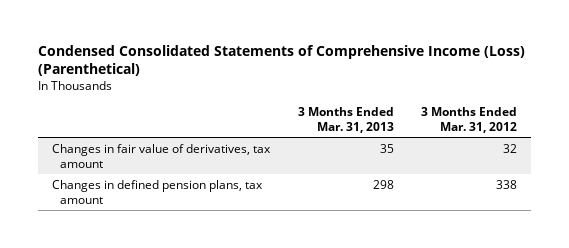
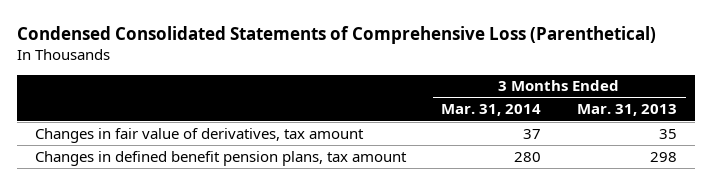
- Condensed Consolidated Statements of Comprehensive Income (Loss) (Parenthetical)
+ Condensed Consolidated Statements of Comprehensive Loss (Parenthetical)
- | 3 Months Ended Mar. 31, 2013 | 3 Months Ended Mar. 31, 2012
+ | 3 Months Ended Mar. 31, 2014 | 3 Months Ended Mar. 31, 2013
- Changes in defined pension plans, tax amount | 298 | 338
+ Changes in defined benefit pension plans, tax amount | 280 | 298

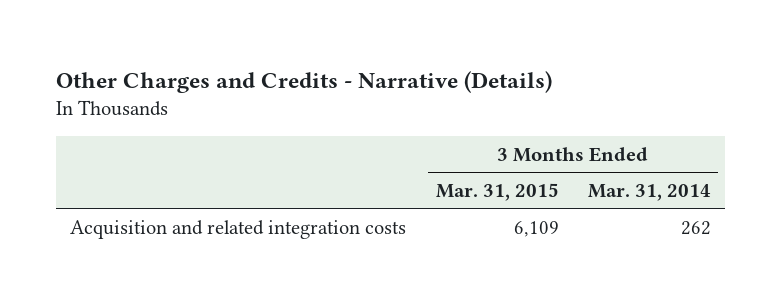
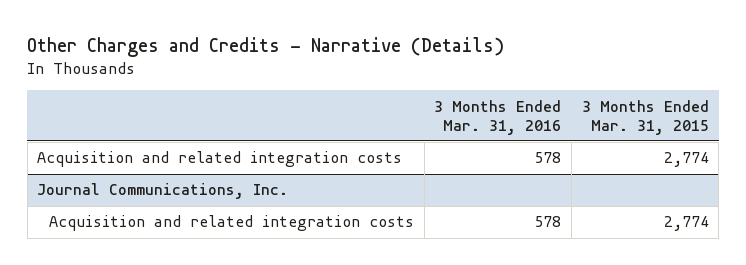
- | 3 Months Ended Mar. 31, 2015 | 3 Months Ended Mar. 31, 2014
+ | 3 Months Ended Mar. 31, 2016 | 3 Months Ended Mar. 31, 2015
- Acquisition and related integration costs | 6,109 | 262
+ Acquisition and related integration costs | 578 | 2,774
+ Journal Communications, Inc.
+ Acquisition and related integration costs | 578 | 2,774

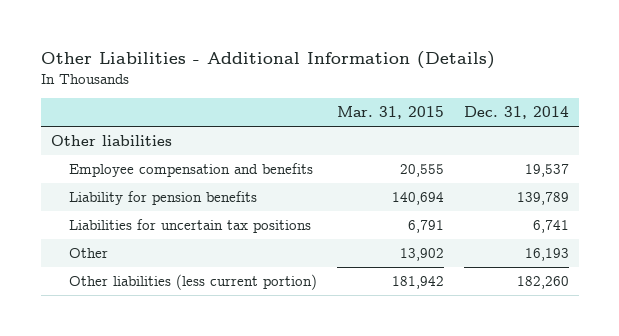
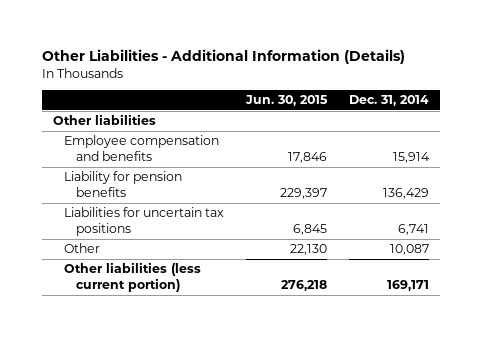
- | Mar. 31, 2015 | Dec. 31, 2014
+ | Jun. 30, 2015 | Dec. 31, 2014
- Employee compensation and benefits | 20,555 | 19,537
- Liability for pension benefits | 140,694 | 139,789
+ Employee compensation and benefits | 17,846 | 15,914
+ Liability for pension benefits | 229,397 | 136,429
- Other | 13,902 | 16,193
- Other liabilities (less current portion) | 181,942 | 182,260
+ Other | 22,130 | 10,087
+ Other liabilities (less current portion) | 276,218 | 169,171

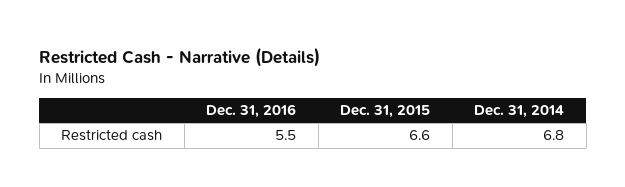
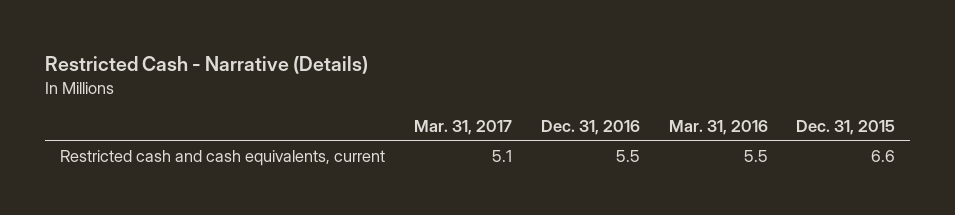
- | Dec. 31, 2016 | Dec. 31, 2015 | Dec. 31, 2014
+ | Mar. 31, 2017 | Dec. 31, 2016 | Mar. 31, 2016 | Dec. 31, 2015
- Restricted cash | 5.5 | 6.6 | 6.8
+ Restricted cash and cash equivalents, current | 5.1 | 5.5 | 5.5 | 6.6

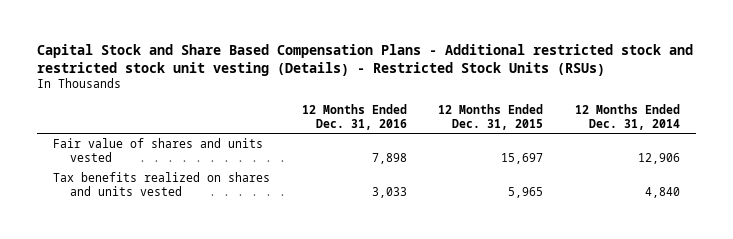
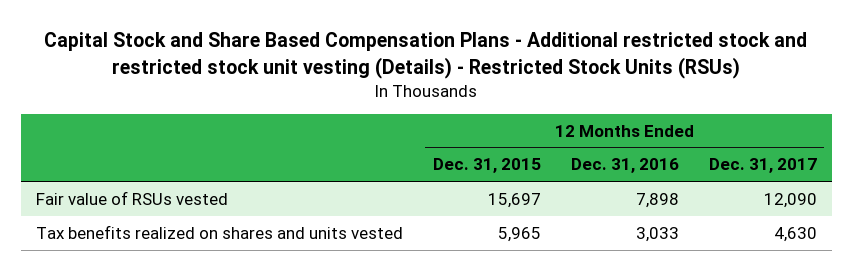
- | 12 Months Ended Dec. 31, 2016 | 12 Months Ended Dec. 31, 2015 | 12 Months Ended Dec. 31, 2014
+ | 12 Months Ended Dec. 31, 2015 | 12 Months Ended Dec. 31, 2016 | 12 Months Ended Dec. 31, 2017
- Fair value of shares and units vested | 7,898 | 15,697 | 12,906
+ Fair value of RSUs vested | 15,697 | 7,898 | 12,090

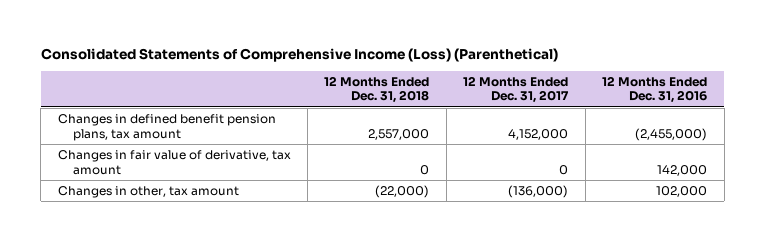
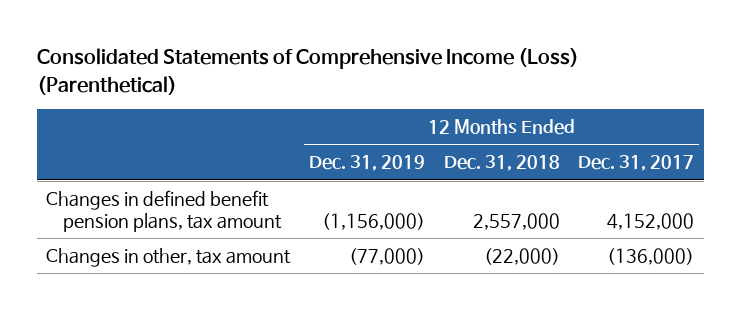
- | 12 Months Ended Dec. 31, 2018 | 12 Months Ended Dec. 31, 2017 | 12 Months Ended Dec. 31, 2016
+ | 12 Months Ended Dec. 31, 2019 | 12 Months Ended Dec. 31, 2018 | 12 Months Ended Dec. 31, 2017
- Changes in fair value of derivative, tax amount | 0 | 0 | 142,000

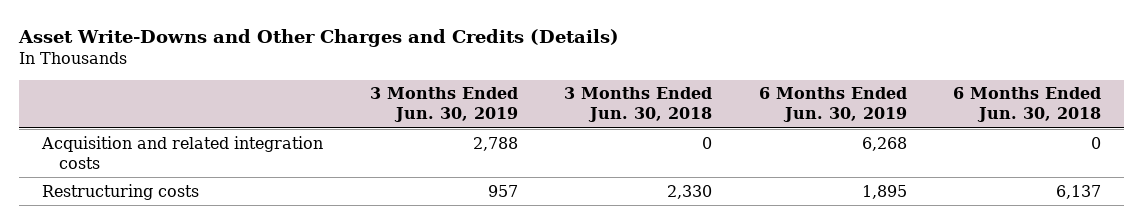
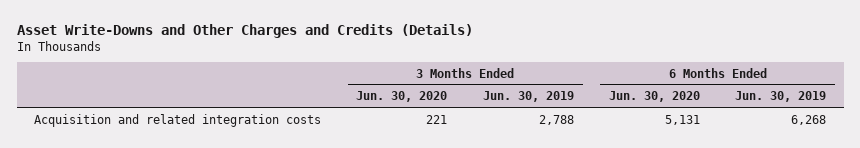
- | 3 Months Ended Jun. 30, 2019 | 3 Months Ended Jun. 30, 2018 | 6 Months Ended Jun. 30, 2019 | 6 Months Ended Jun. 30, 2018
+ | 3 Months Ended Jun. 30, 2020 | 3 Months Ended Jun. 30, 2019 | 6 Months Ended Jun. 30, 2020 | 6 Months Ended Jun. 30, 2019
- Restructuring costs | 957 | 2,330 | 1,895 | 6,137

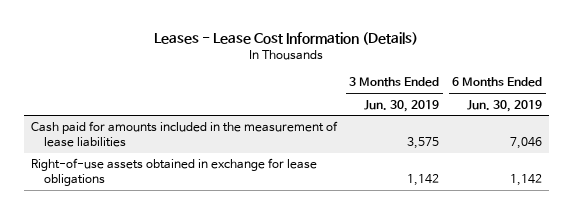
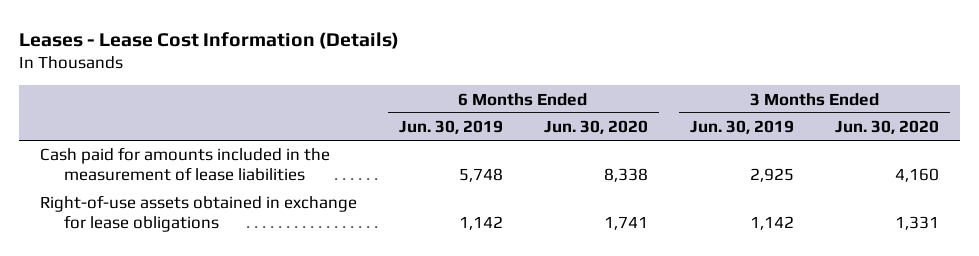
- | 3 Months Ended Jun. 30, 2019 | 6 Months Ended Jun. 30, 2019
+ | 6 Months Ended Jun. 30, 2019 | 6 Months Ended Jun. 30, 2020 | 3 Months Ended Jun. 30, 2019 | 3 Months Ended Jun. 30, 2020
- Cash paid for amounts included in the measurement of lease liabilities | 3,575 | 7,046
+ Cash paid for amounts included in the measurement of lease liabilities | 5,748 | 8,338 | 2,925 | 4,160

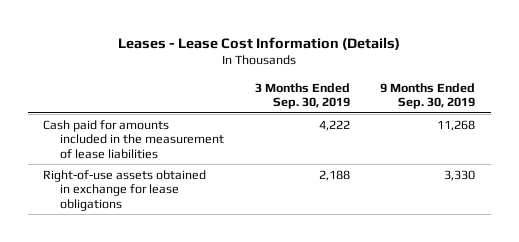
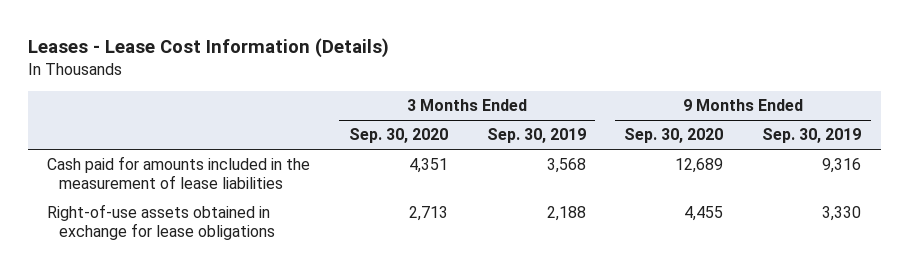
- | 3 Months Ended Sep. 30, 2019 | 9 Months Ended Sep. 30, 2019
+ | 3 Months Ended Sep. 30, 2020 | 3 Months Ended Sep. 30, 2019 | 9 Months Ended Sep. 30, 2020 | 9 Months Ended Sep. 30, 2019
- Cash paid for amounts included in the measurement of lease liabilities | 4,222 | 11,268
+ Cash paid for amounts included in the measurement of lease liabilities | 4,351 | 3,568 | 12,689 | 9,316

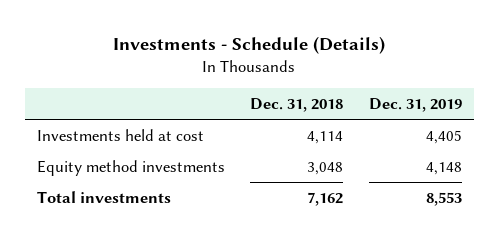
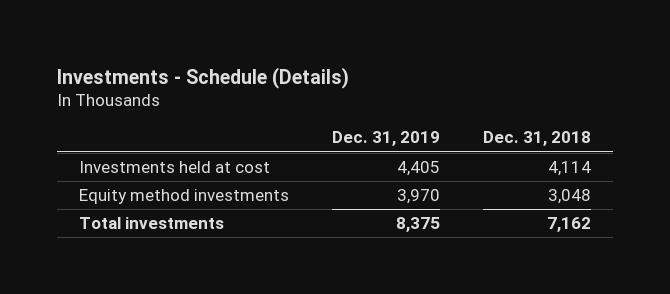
- | Dec. 31, 2018 | Dec. 31, 2019
+ | Dec. 31, 2019 | Dec. 31, 2018
- Equity method investments | 3,048 | 4,148
- Total investments | 7,162 | 8,553
+ Equity method investments | 3,970 | 3,048
+ Total investments | 8,375 | 7,162

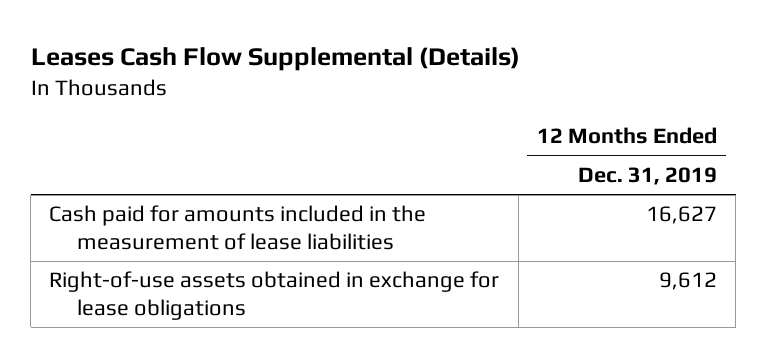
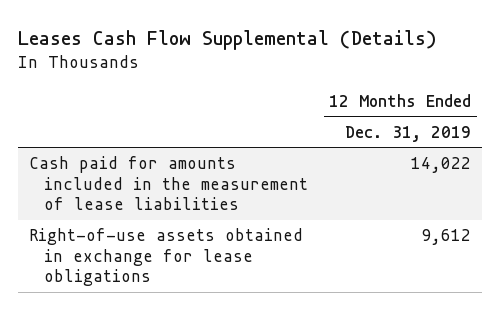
- Cash paid for amounts included in the measurement of lease liabilities | 16,627
+ Cash paid for amounts included in the measurement of lease liabilities | 14,022

